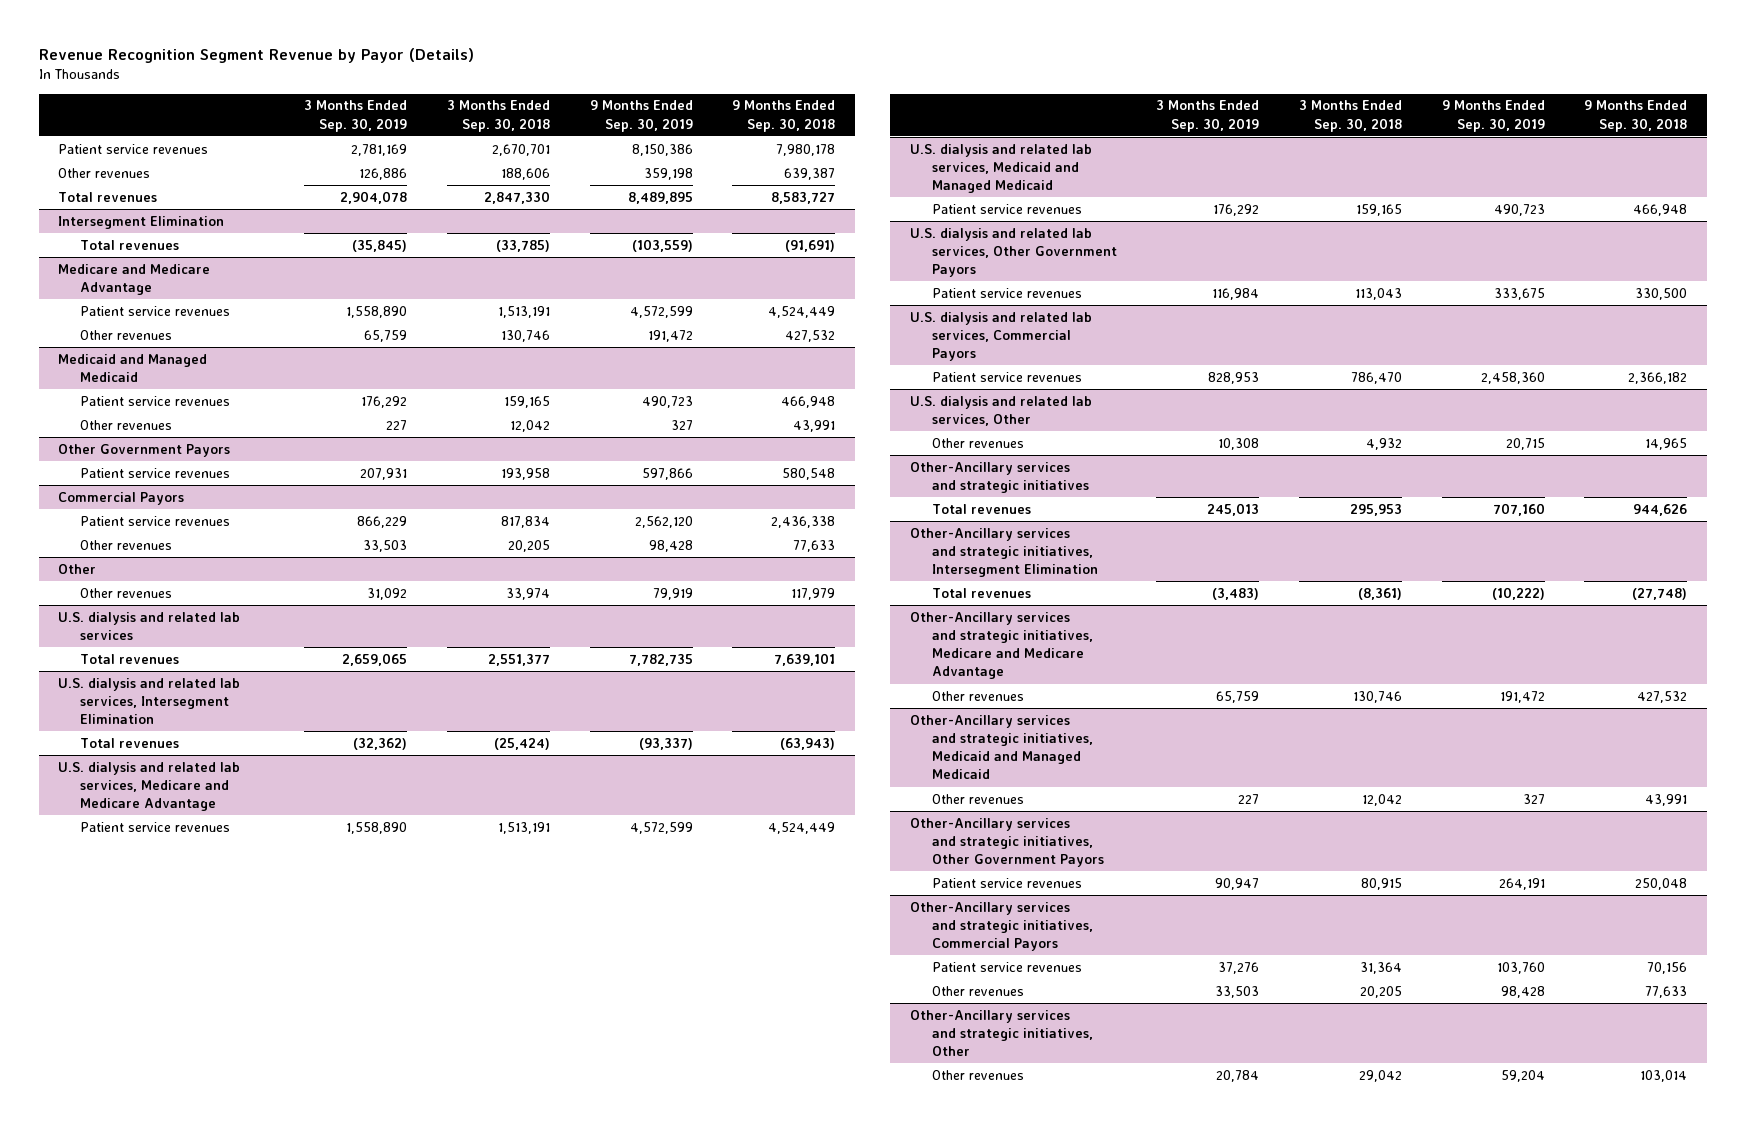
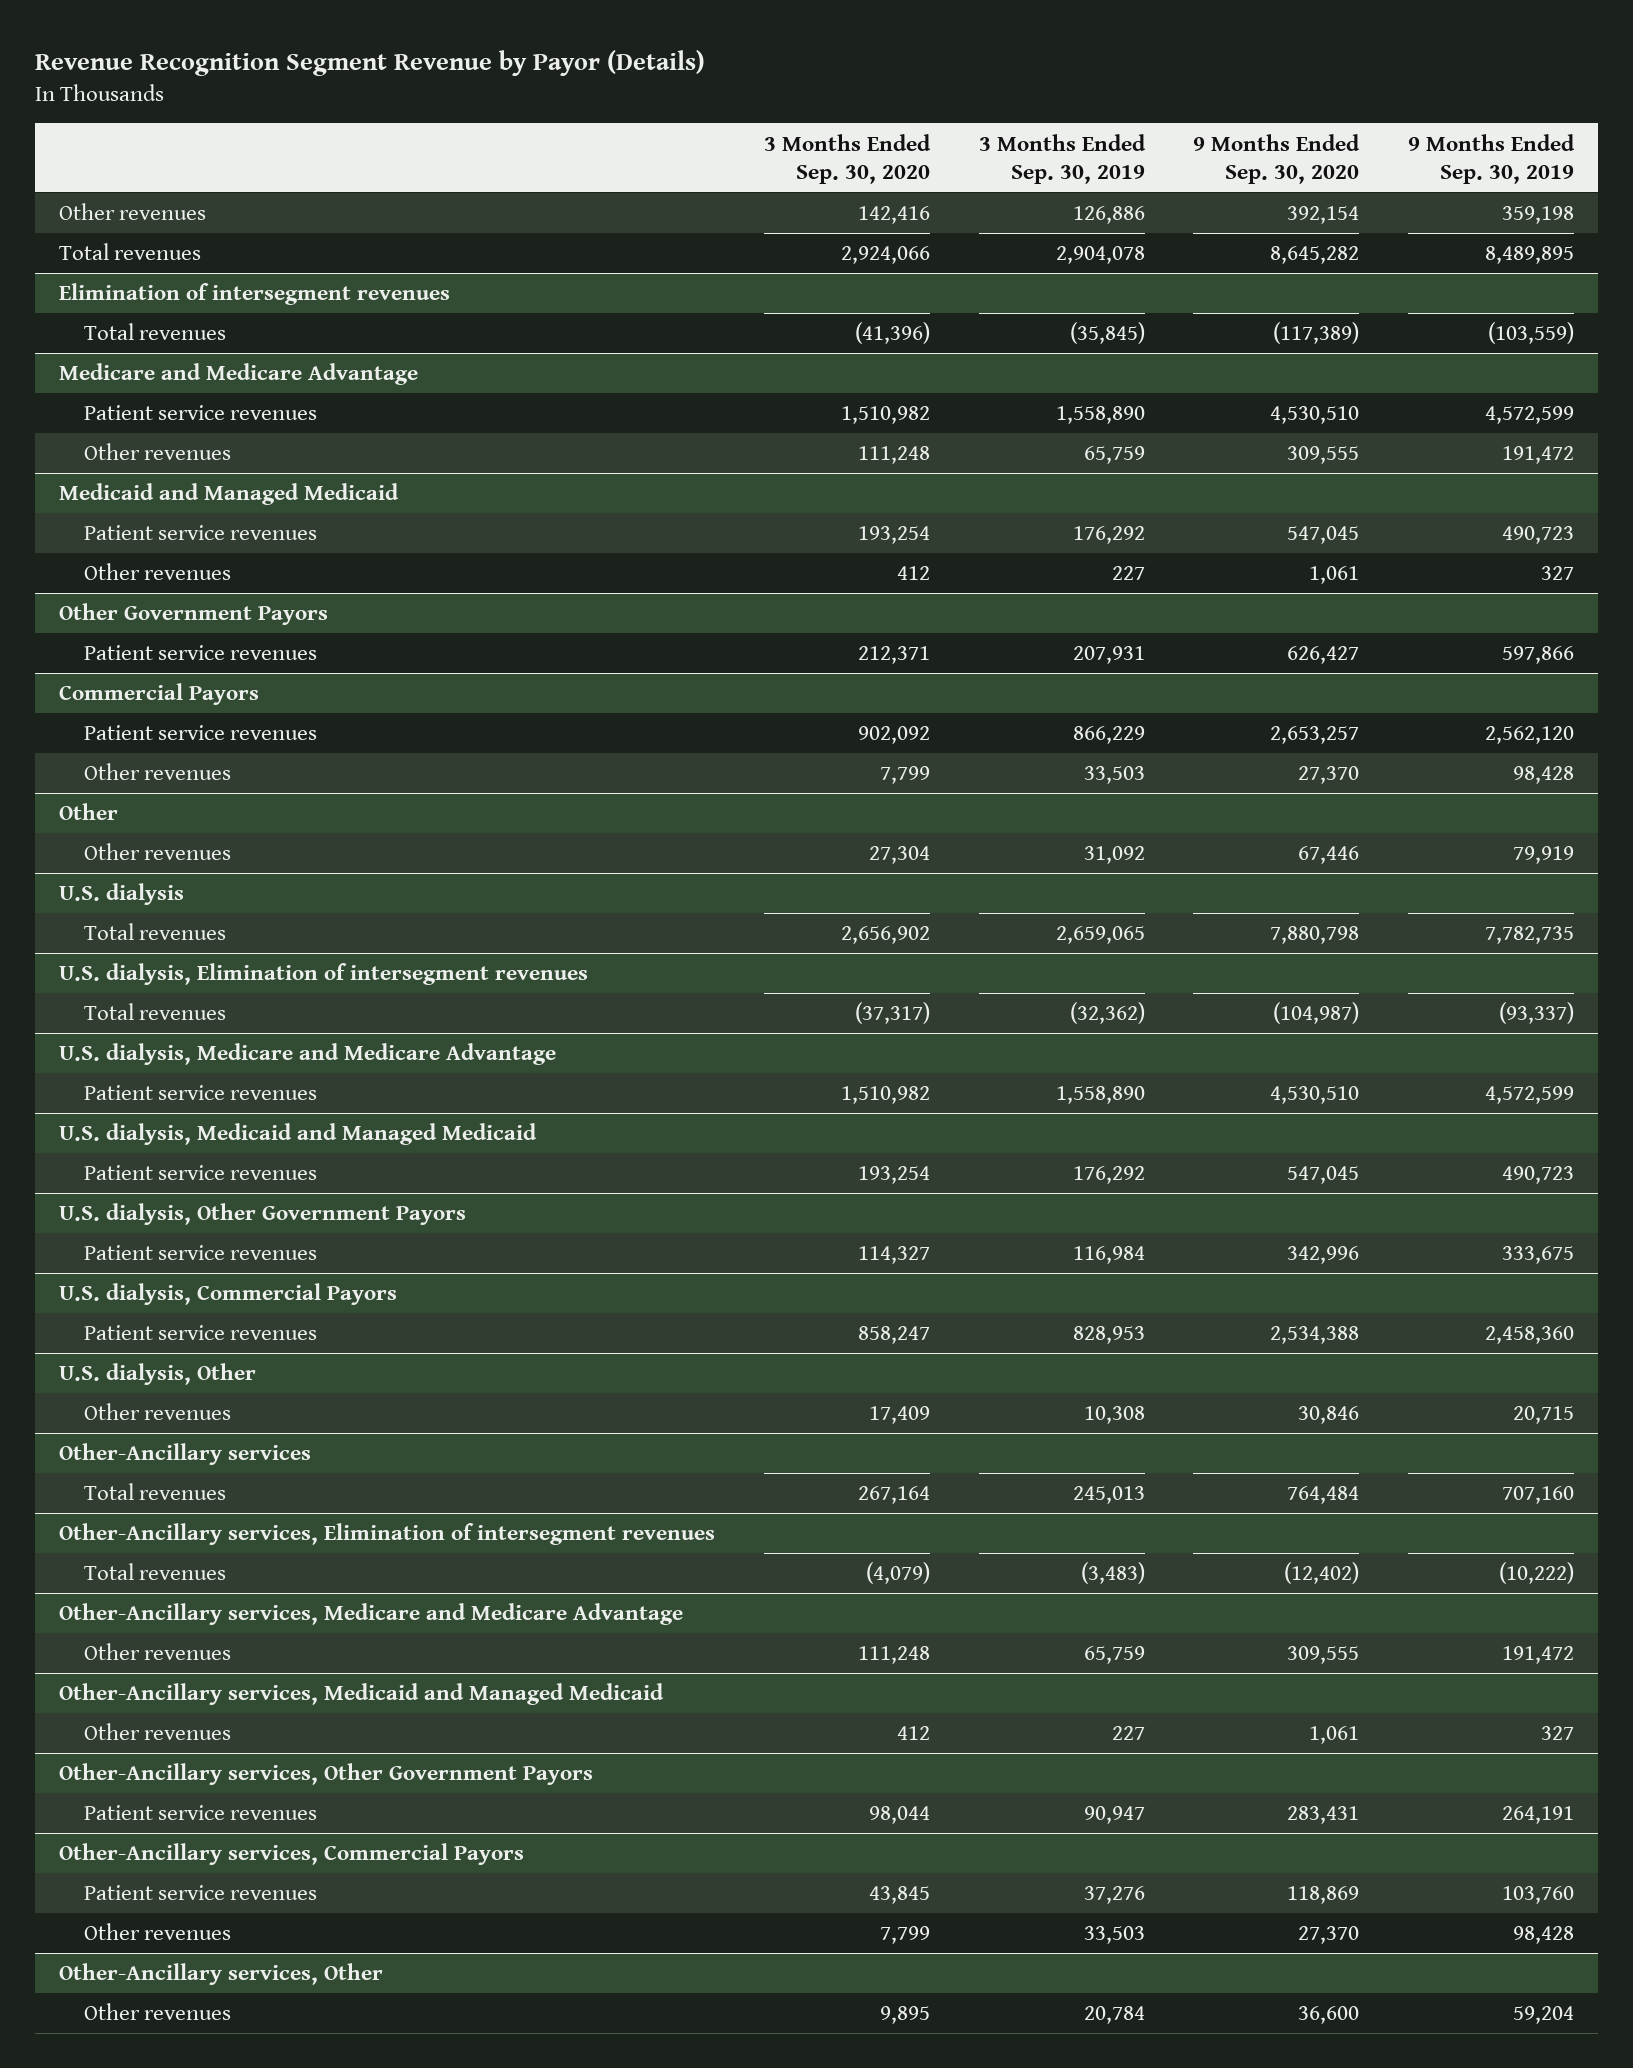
- | 3 Months Ended Sep. 30, 2019 | 3 Months Ended Sep. 30, 2018 | 9 Months Ended Sep. 30, 2019 | 9 Months Ended Sep. 30, 2018
+ | 3 Months Ended Sep. 30, 2020 | 3 Months Ended Sep. 30, 2019 | 9 Months Ended Sep. 30, 2020 | 9 Months Ended Sep. 30, 2019
- Patient service revenues | 2,781,169 | 2,670,701 | 8,150,386 | 7,980,178
- Intersegment Elimination
+ Elimination of intersegment revenues
- U.S. dialysis and related lab services
+ U.S. dialysis
- U.S. dialysis and related lab services, Intersegment Elimination
+ U.S. dialysis, Elimination of intersegment revenues
- U.S. dialysis and related lab services, Medicare and Medicare Advantage
+ U.S. dialysis, Medicare and Medicare Advantage
- U.S. dialysis and related lab services, Medicaid and Managed Medicaid
+ U.S. dialysis, Medicaid and Managed Medicaid
- U.S. dialysis and related lab services, Other Government Payors
+ U.S. dialysis, Other Government Payors
- U.S. dialysis and related lab services, Commercial Payors
+ U.S. dialysis, Commercial Payors
- U.S. dialysis and related lab services, Other
+ U.S. dialysis, Other
- Other-Ancillary services and strategic initiatives
+ Other-Ancillary services
- Other-Ancillary services and strategic initiatives, Intersegment Elimination
+ Other-Ancillary services, Elimination of intersegment revenues
- Other-Ancillary services and strategic initiatives, Medicare and Medicare Advantage
+ Other-Ancillary services, Medicare and Medicare Advantage
- Other-Ancillary services and strategic initiatives, Medicaid and Managed Medicaid
+ Other-Ancillary services, Medicaid and Managed Medicaid
- Other-Ancillary services and strategic initiatives, Other Government Payors
+ Other-Ancillary services, Other Government Payors
- Other-Ancillary services and strategic initiatives, Commercial Payors
+ Other-Ancillary services, Commercial Payors
- Other-Ancillary services and strategic initiatives, Other
+ Other-Ancillary services, Other

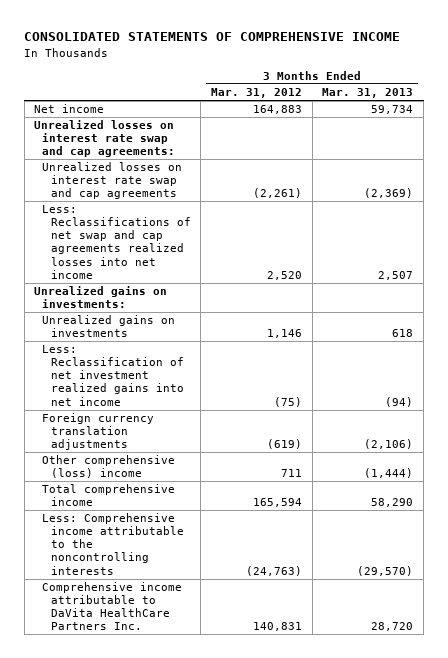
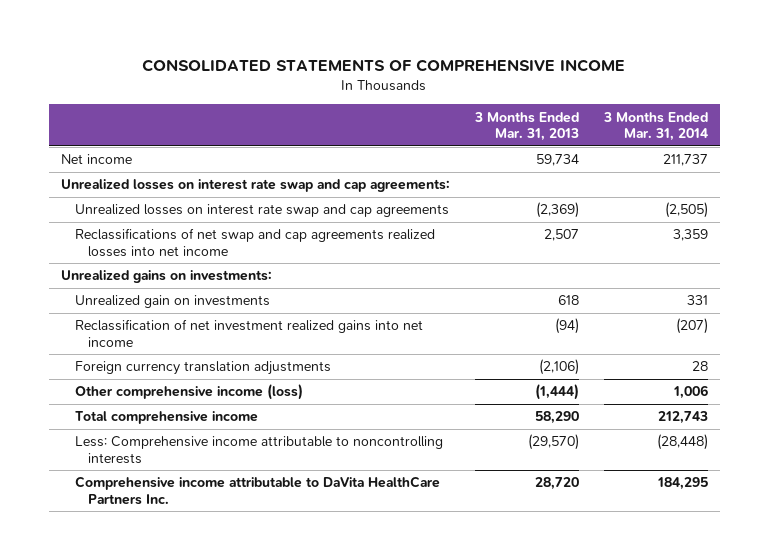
- | 3 Months Ended Mar. 31, 2012 | 3 Months Ended Mar. 31, 2013
+ | 3 Months Ended Mar. 31, 2013 | 3 Months Ended Mar. 31, 2014
- Less: Reclassifications of net swap and cap agreements realized losses into net income | 2,520 | 2,507
+ Reclassifications of net swap and cap agreements realized losses into net income | 2,507 | 3,359
- Unrealized gains on investments | 1,146 | 618
- Less: Reclassification of net investment realized gains into net income | (75) | (94)
+ Unrealized gain on investments | 618 | 331
+ Reclassification of net investment realized gains into net income | (94) | (207)
- Other comprehensive (loss) income | 711 | (1,444)
+ Other comprehensive income (loss) | (1,444) | 1,006
- Less: Comprehensive income attributable to the noncontrolling interests | (24,763) | (29,570)
+ Less: Comprehensive income attributable to noncontrolling interests | (29,570) | (28,448)

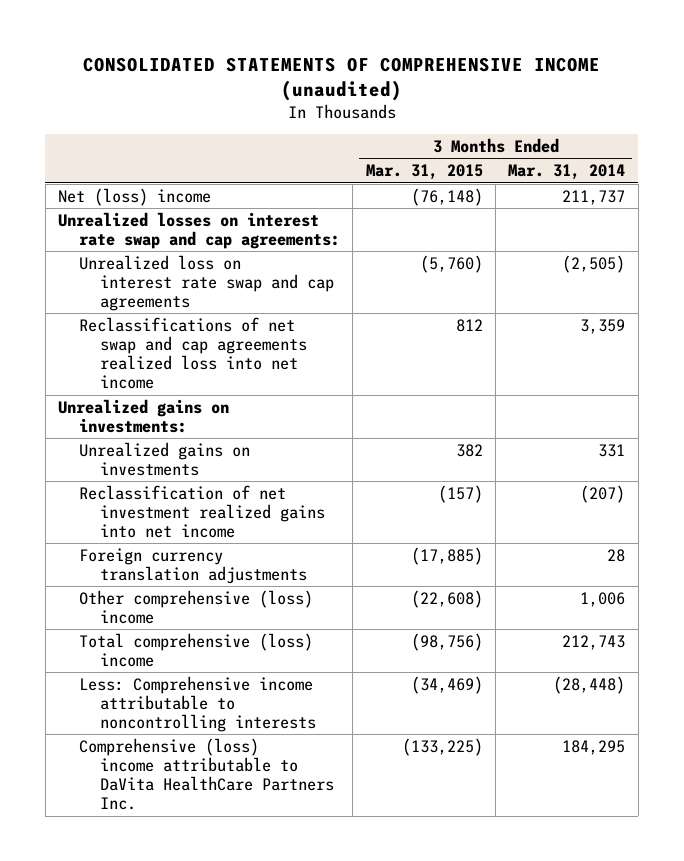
- CONSOLIDATED STATEMENTS OF COMPREHENSIVE INCOME
+ CONSOLIDATED STATEMENTS OF COMPREHENSIVE INCOME (unaudited)
- | 3 Months Ended Mar. 31, 2013 | 3 Months Ended Mar. 31, 2014
+ | 3 Months Ended Mar. 31, 2015 | 3 Months Ended Mar. 31, 2014
- Net income | 59,734 | 211,737
+ Net (loss) income | (76,148) | 211,737
- Unrealized losses on interest rate swap and cap agreements | (2,369) | (2,505)
- Reclassifications of net swap and cap agreements realized losses into net income | 2,507 | 3,359
+ Unrealized loss on interest rate swap and cap agreements | (5,760) | (2,505)
+ Reclassifications of net swap and cap agreements realized loss into net income | 812 | 3,359
- Unrealized gain on investments | 618 | 331
+ Unrealized gains on investments | 382 | 331
- Other comprehensive income (loss) | (1,444) | 1,006
- Total comprehensive income | 58,290 | 212,743
+ Other comprehensive (loss) income | (22,608) | 1,006
+ Total comprehensive (loss) income | (98,756) | 212,743
- Comprehensive income attributable to DaVita HealthCare Partners Inc. | 28,720 | 184,295
+ Comprehensive (loss) income attributable to DaVita HealthCare Partners Inc. | (133,225) | 184,295

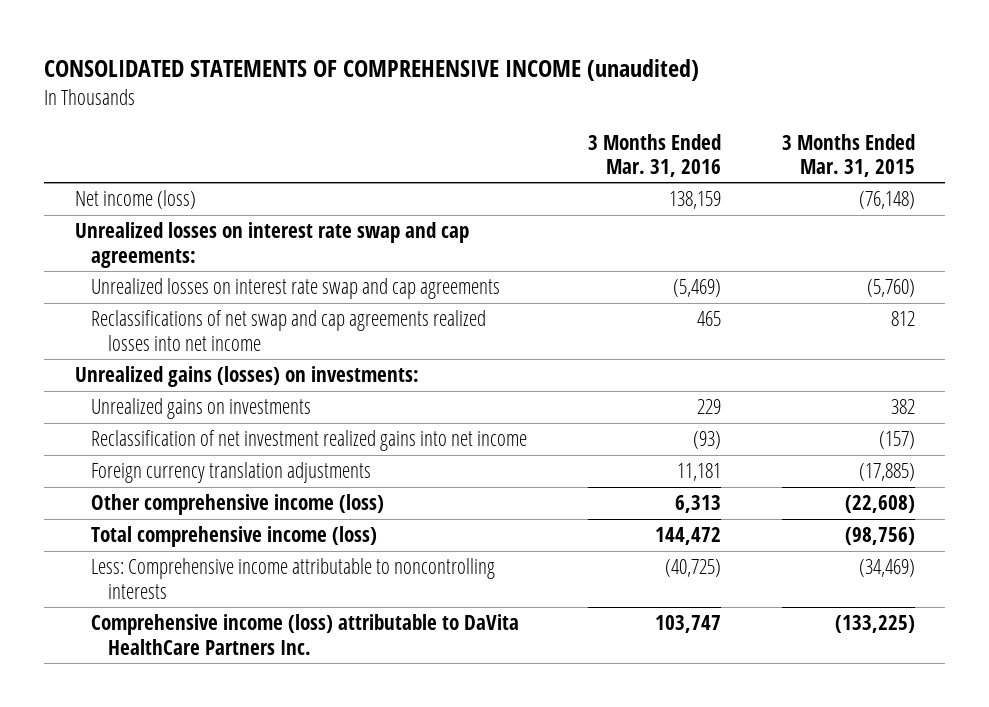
- | 3 Months Ended Mar. 31, 2015 | 3 Months Ended Mar. 31, 2014
+ | 3 Months Ended Mar. 31, 2016 | 3 Months Ended Mar. 31, 2015
- Net (loss) income | (76,148) | 211,737
+ Net income (loss) | 138,159 | (76,148)
- Unrealized loss on interest rate swap and cap agreements | (5,760) | (2,505)
- Reclassifications of net swap and cap agreements realized loss into net income | 812 | 3,359
- Unrealized gains on investments:
+ Unrealized losses on interest rate swap and cap agreements | (5,469) | (5,760)
+ Reclassifications of net swap and cap agreements realized losses into net income | 465 | 812
+ Unrealized gains (losses) on investments:
- Other comprehensive (loss) income | (22,608) | 1,006
- Total comprehensive (loss) income | (98,756) | 212,743
+ Other comprehensive income (loss) | 6,313 | (22,608)
+ Total comprehensive income (loss) | 144,472 | (98,756)
- Comprehensive (loss) income attributable to DaVita HealthCare Partners Inc. | (133,225) | 184,295
+ Comprehensive income (loss) attributable to DaVita HealthCare Partners Inc. | 103,747 | (133,225)

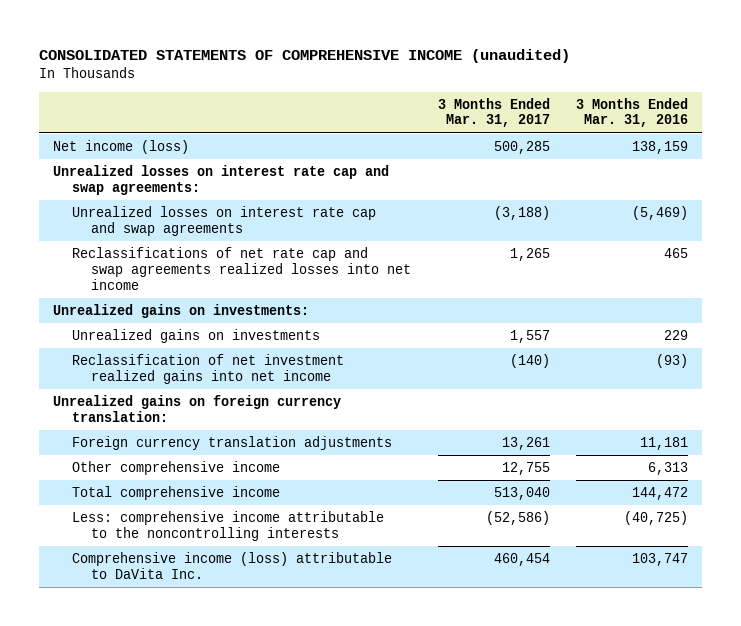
- | 3 Months Ended Mar. 31, 2016 | 3 Months Ended Mar. 31, 2015
+ | 3 Months Ended Mar. 31, 2017 | 3 Months Ended Mar. 31, 2016
- Unrealized losses on interest rate swap and cap agreements:
- Unrealized losses on interest rate swap and cap agreements | (5,469) | (5,760)
- Reclassifications of net swap and cap agreements realized losses into net income | 465 | 812
- Unrealized gains (losses) on investments:
+ Unrealized losses on interest rate cap and swap agreements:
+ Unrealized losses on interest rate cap and swap agreements | (3,188) | (5,469)
+ Reclassifications of net rate cap and swap agreements realized losses into net income | 1,265 | 465
+ Unrealized gains on investments:
+ Unrealized gains on foreign currency translation:
- Other comprehensive income (loss) | 6,313 | (22,608)
- Total comprehensive income (loss) | 144,472 | (98,756)
- Less: Comprehensive income attributable to noncontrolling interests | (40,725) | (34,469)
- Comprehensive income (loss) attributable to DaVita HealthCare Partners Inc. | 103,747 | (133,225)
+ Other comprehensive income | 12,755 | 6,313
+ Total comprehensive income | 513,040 | 144,472
+ Less: comprehensive income attributable to the noncontrolling interests | (52,586) | (40,725)
+ Comprehensive income (loss) attributable to DaVita Inc. | 460,454 | 103,747

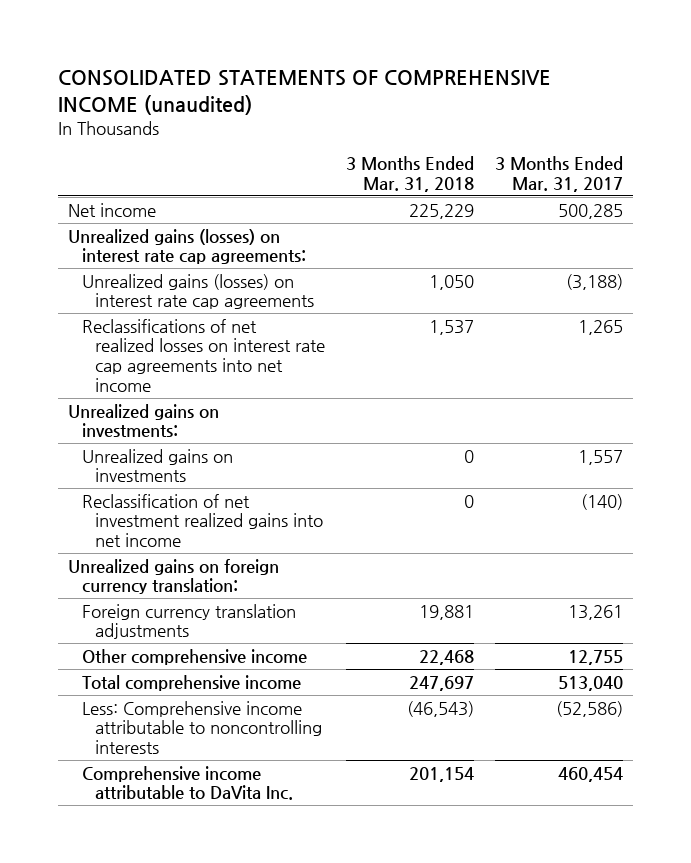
- | 3 Months Ended Mar. 31, 2017 | 3 Months Ended Mar. 31, 2016
+ | 3 Months Ended Mar. 31, 2018 | 3 Months Ended Mar. 31, 2017
- Net income (loss) | 500,285 | 138,159
- Unrealized losses on interest rate cap and swap agreements:
- Unrealized losses on interest rate cap and swap agreements | (3,188) | (5,469)
- Reclassifications of net rate cap and swap agreements realized losses into net income | 1,265 | 465
+ Net income | 225,229 | 500,285
+ Unrealized gains (losses) on interest rate cap agreements:
+ Unrealized gains (losses) on interest rate cap agreements | 1,050 | (3,188)
+ Reclassifications of net realized losses on interest rate cap agreements into net income | 1,537 | 1,265
- Less: comprehensive income attributable to the noncontrolling interests | (52,586) | (40,725)
- Comprehensive income (loss) attributable to DaVita Inc. | 460,454 | 103,747
+ Less: Comprehensive income attributable to noncontrolling interests | (46,543) | (52,586)
+ Comprehensive income attributable to DaVita Inc. | 201,154 | 460,454

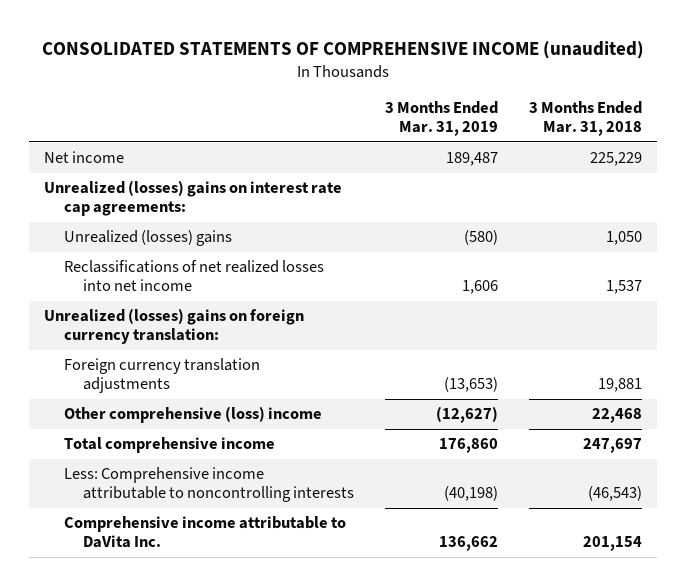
- | 3 Months Ended Mar. 31, 2018 | 3 Months Ended Mar. 31, 2017
+ | 3 Months Ended Mar. 31, 2019 | 3 Months Ended Mar. 31, 2018
- Unrealized gains (losses) on interest rate cap agreements:
- Unrealized gains (losses) on interest rate cap agreements | 1,050 | (3,188)
- Reclassifications of net realized losses on interest rate cap agreements into net income | 1,537 | 1,265
- Unrealized gains on investments:
- Unrealized gains on investments | 0 | 1,557
- Reclassification of net investment realized gains into net income | 0 | (140)
- Unrealized gains on foreign currency translation:
+ Unrealized (losses) gains on interest rate cap agreements:
+ Unrealized (losses) gains | (580) | 1,050
+ Reclassifications of net realized losses into net income | 1,606 | 1,537
+ Unrealized (losses) gains on foreign currency translation:
- Other comprehensive income | 22,468 | 12,755
+ Other comprehensive (loss) income | (12,627) | 22,468

